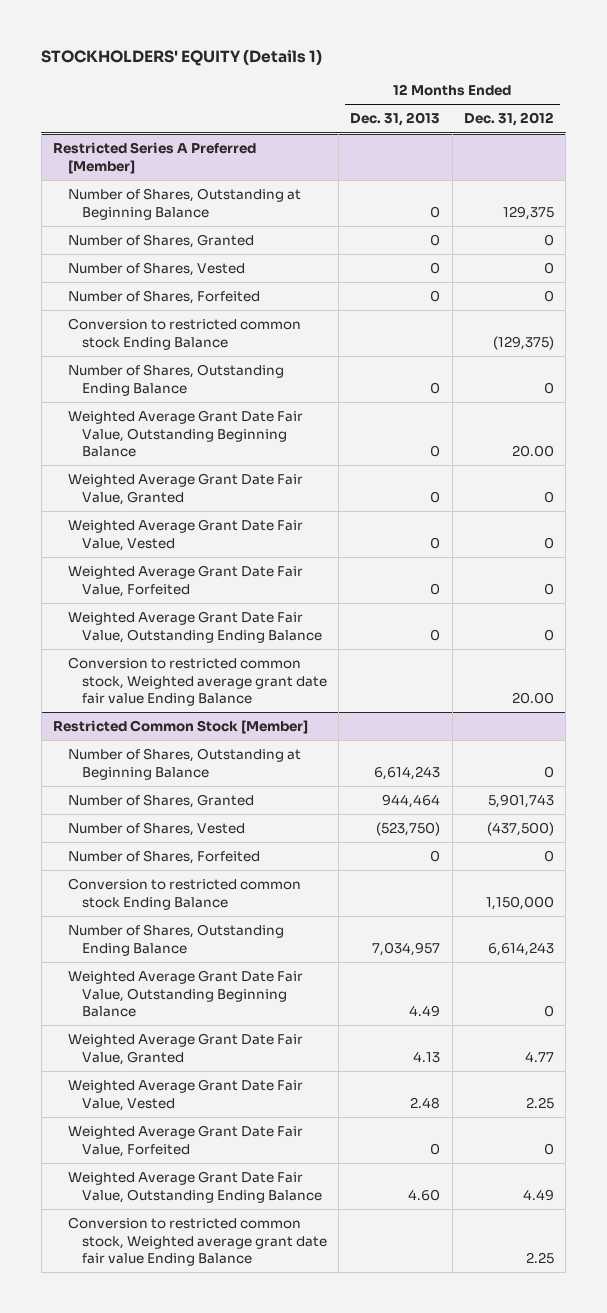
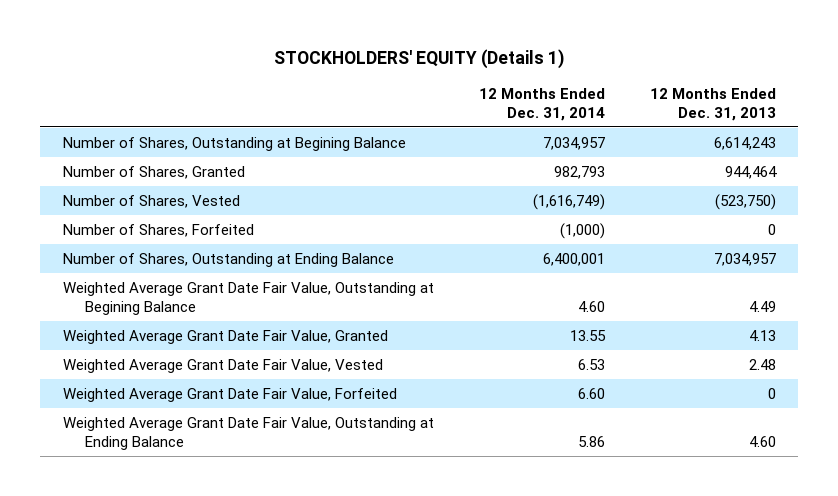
- | 12 Months Ended Dec. 31, 2013 | 12 Months Ended Dec. 31, 2012
+ | 12 Months Ended Dec. 31, 2014 | 12 Months Ended Dec. 31, 2013
- Restricted Series A Preferred [Member]
- Number of Shares, Outstanding at Beginning Balance | 0 | 129,375
- Number of Shares, Granted | 0 | 0
- Number of Shares, Vested | 0 | 0
- Number of Shares, Forfeited | 0 | 0
- Conversion to restricted common stock Ending Balance | | (129,375)
- Number of Shares, Outstanding Ending Balance | 0 | 0
- Weighted Average Grant Date Fair Value, Outstanding Beginning Balance | 0 | 20.00
- Weighted Average Grant Date Fair Value, Granted | 0 | 0
- Weighted Average Grant Date Fair Value, Vested | 0 | 0
- Weighted Average Grant Date Fair Value, Forfeited | 0 | 0
- Weighted Average Grant Date Fair Value, Outstanding Ending Balance | 0 | 0
- Conversion to restricted common stock, Weighted average grant date fair value Ending Balance | | 20.00
- Restricted Common Stock [Member]
- Number of Shares, Outstanding at Beginning Balance | 6,614,243 | 0
+ Number of Shares, Outstanding at Begining Balance | 7,034,957 | 6,614,243
- Conversion to restricted common stock Ending Balance | | 1,150,000
- Number of Shares, Outstanding Ending Balance | 7,034,957 | 6,614,243
- Weighted Average Grant Date Fair Value, Outstanding Beginning Balance | 4.49 | 0
+ Number of Shares, Outstanding at Ending Balance | 6,400,001 | 7,034,957
+ Weighted Average Grant Date Fair Value, Outstanding at Begining Balance | 4.60 | 4.49
- Weighted Average Grant Date Fair Value, Outstanding Ending Balance | 4.60 | 4.49
- Conversion to restricted common stock, Weighted average grant date fair value Ending Balance | | 2.25
+ Weighted Average Grant Date Fair Value, Outstanding at Ending Balance | 5.86 | 4.60

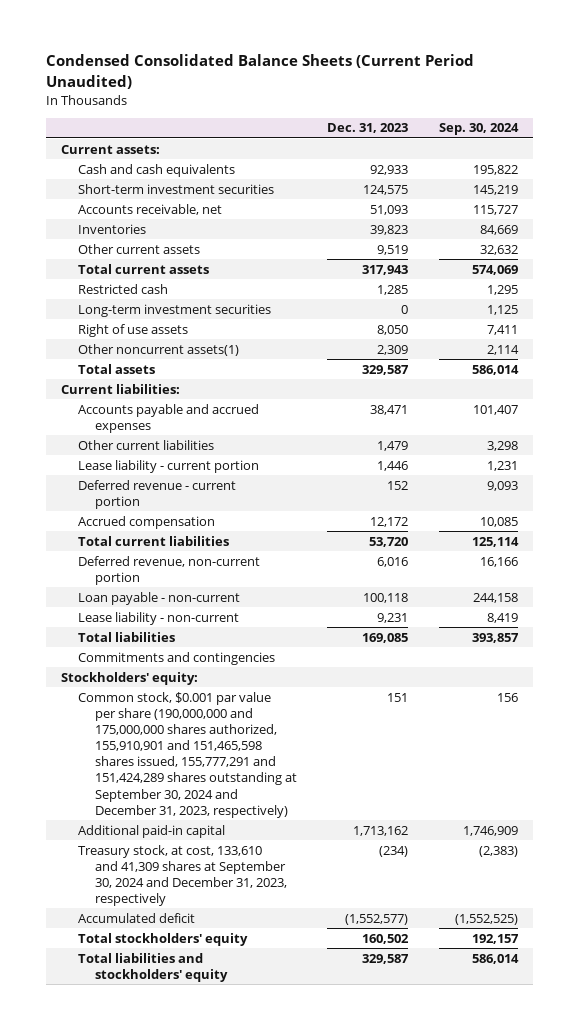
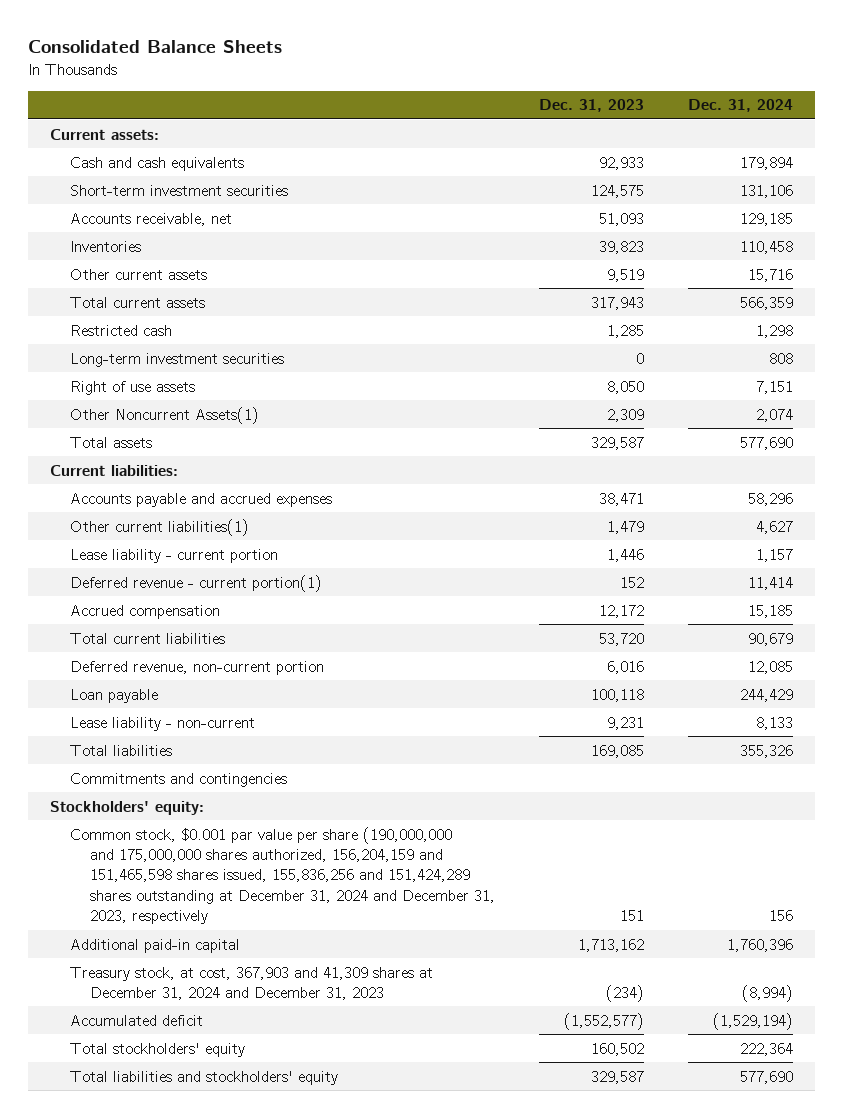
- Condensed Consolidated Balance Sheets (Current Period Unaudited)
+ Consolidated Balance Sheets
- | Dec. 31, 2023 | Sep. 30, 2024
+ | Dec. 31, 2023 | Dec. 31, 2024
- Other noncurrent assets(1) | 2,309 | 2,114
+ Other Noncurrent Assets(1) | 2,309 | 2,074
- Other current liabilities | 1,479 | 3,298
+ Other current liabilities(1) | 1,479 | 4,627
- Deferred revenue - current portion | 152 | 9,093
+ Deferred revenue - current portion(1) | 152 | 11,414
- Loan payable - non-current | 100,118 | 244,158
+ Loan payable | 100,118 | 244,429
- Common stock, $0.001 par value per share (190,000,000 and 175,000,000 shares authorized, 155,910,901 and 151,465,598 shares issued, 155,777,291 and 151,424,289 shares outstanding at September 30, 2024 and December 31, 2023, respectively) | 151 | 156
+ Common stock, $0.001 par value per share (190,000,000 and 175,000,000 shares authorized, 156,204,159 and 151,465,598 shares issued, 155,836,256 and 151,424,289 shares outstanding at December 31, 2024 and December 31, 2023, respectively | 151 | 156
- Treasury stock, at cost, 133,610 and 41,309 shares at September 30, 2024 and December 31, 2023, respectively | (234) | (2,383)
+ Treasury stock, at cost, 367,903 and 41,309 shares at December 31, 2024 and December 31, 2023 | (234) | (8,994)

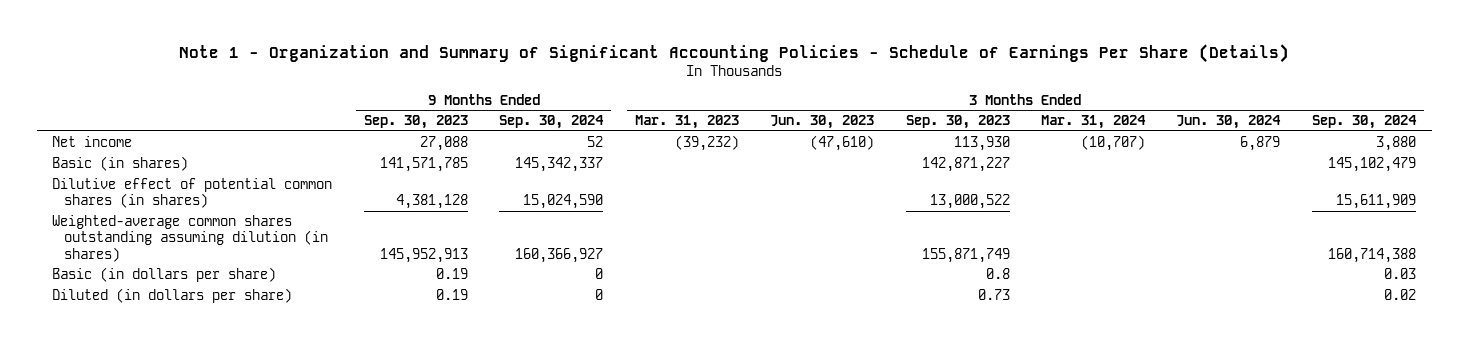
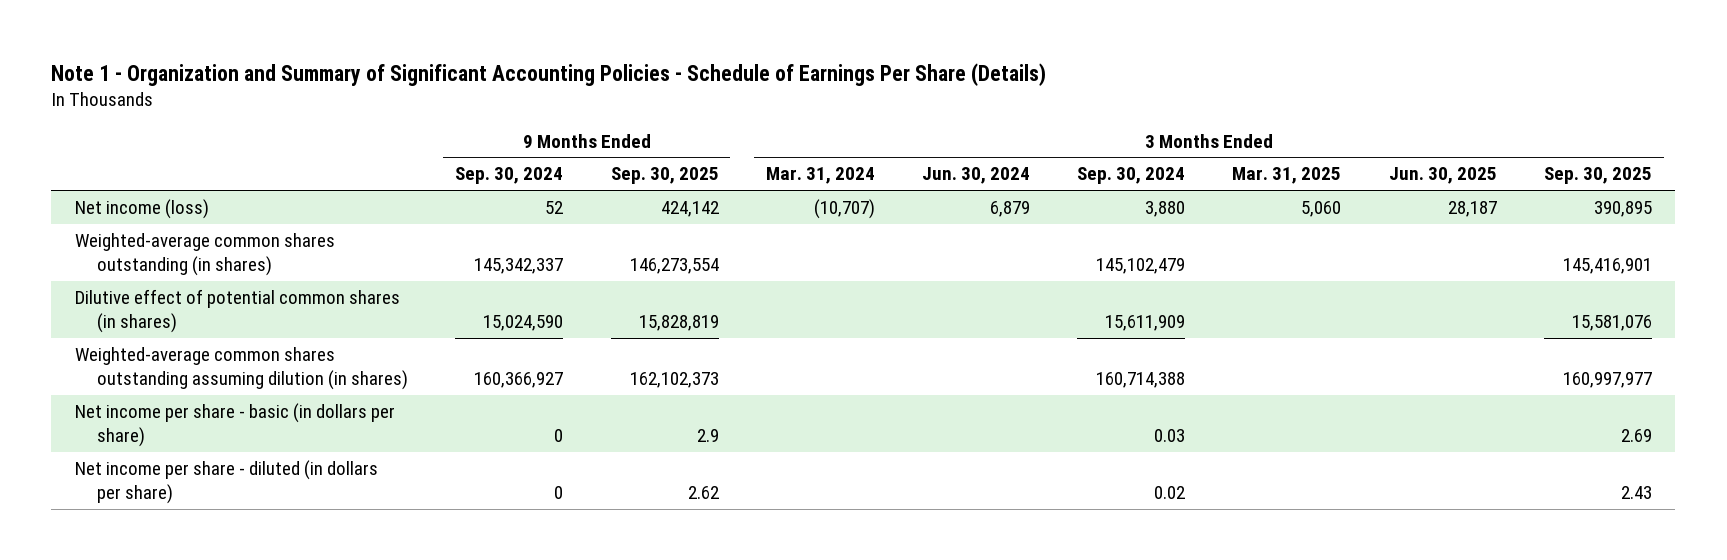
- | 9 Months Ended Sep. 30, 2023 | 9 Months Ended Sep. 30, 2024 | 3 Months Ended Mar. 31, 2023 | 3 Months Ended Jun. 30, 2023 | 3 Months Ended Sep. 30, 2023 | 3 Months Ended Mar. 31, 2024 | 3 Months Ended Jun. 30, 2024 | 3 Months Ended Sep. 30, 2024
+ | 9 Months Ended Sep. 30, 2024 | 9 Months Ended Sep. 30, 2025 | 3 Months Ended Mar. 31, 2024 | 3 Months Ended Jun. 30, 2024 | 3 Months Ended Sep. 30, 2024 | 3 Months Ended Mar. 31, 2025 | 3 Months Ended Jun. 30, 2025 | 3 Months Ended Sep. 30, 2025
- Net income | 27,088 | 52 | (39,232) | (47,610) | 113,930 | (10,707) | 6,879 | 3,880
- Basic (in shares) | 141,571,785 | 145,342,337 | | | 142,871,227 | | | 145,102,479
+ Net income (loss) | 52 | 424,142 | (10,707) | 6,879 | 3,880 | 5,060 | 28,187 | 390,895
+ Weighted-average common shares outstanding (in shares) | 145,342,337 | 146,273,554 | | | 145,102,479 | | | 145,416,901
- Basic (in dollars per share) | 0.19 | 0 | | | 0.8 | | | 0.03
- Diluted (in dollars per share) | 0.19 | 0 | | | 0.73 | | | 0.02
+ Net income per share - basic (in dollars per share) | 0 | 2.9 | | | 0.03 | | | 2.69
+ Net income per share - diluted (in dollars per share) | 0 | 2.62 | | | 0.02 | | | 2.43

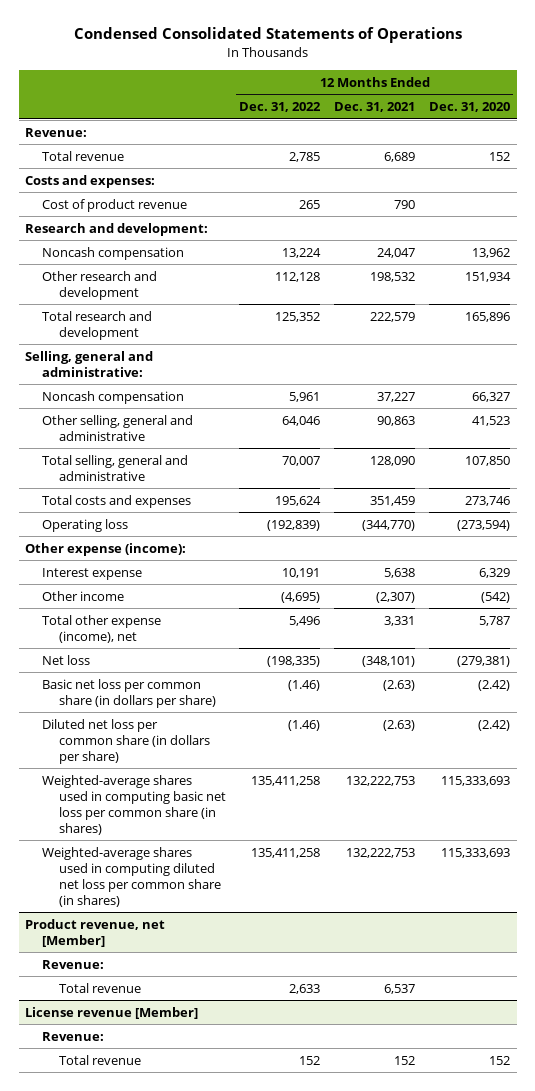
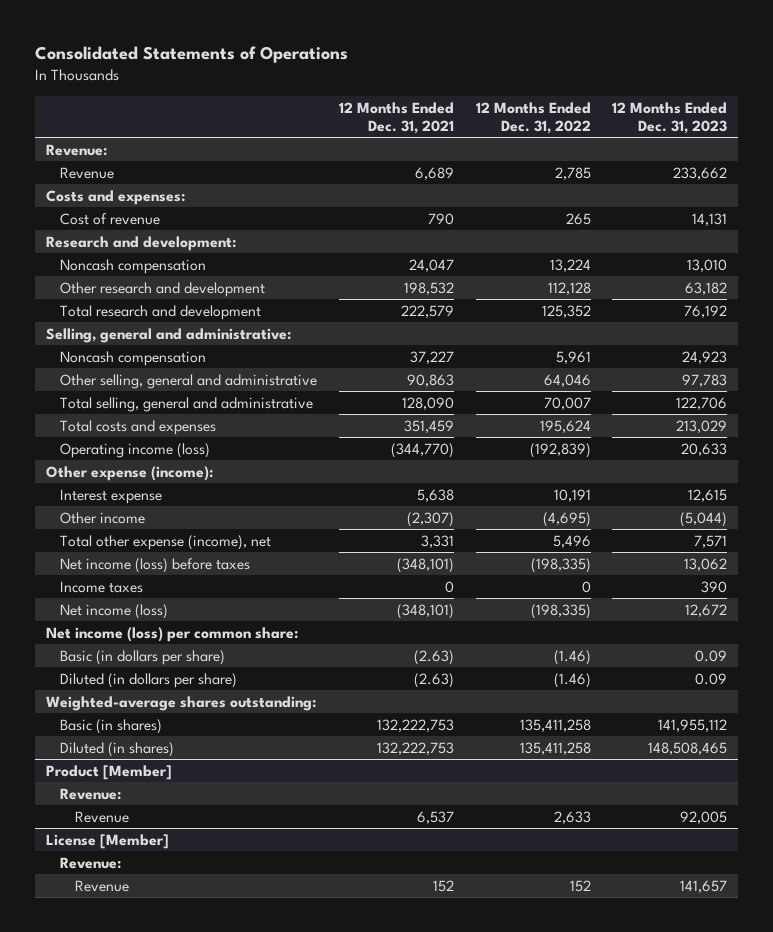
- Condensed Consolidated Statements of Operations
+ Consolidated Statements of Operations
- | 12 Months Ended Dec. 31, 2022 | 12 Months Ended Dec. 31, 2021 | 12 Months Ended Dec. 31, 2020
+ | 12 Months Ended Dec. 31, 2021 | 12 Months Ended Dec. 31, 2022 | 12 Months Ended Dec. 31, 2023
- Total revenue | 2,785 | 6,689 | 152
+ Revenue | 6,689 | 2,785 | 233,662
- Cost of product revenue | 265 | 790 |
+ Cost of revenue | 790 | 265 | 14,131
- Operating loss | (192,839) | (344,770) | (273,594)
+ Operating income (loss) | (344,770) | (192,839) | 20,633
- Net loss | (198,335) | (348,101) | (279,381)
- Basic net loss per common share (in dollars per share) | (1.46) | (2.63) | (2.42)
- Diluted net loss per common share (in dollars per share) | (1.46) | (2.63) | (2.42)
- Weighted-average shares used in computing basic net loss per common share (in shares) | 135,411,258 | 132,222,753 | 115,333,693
- Weighted-average shares used in computing diluted net loss per common share (in shares) | 135,411,258 | 132,222,753 | 115,333,693
- Product revenue, net [Member]
+ Net income (loss) before taxes | (348,101) | (198,335) | 13,062
+ Income taxes | 0 | 0 | 390
+ Net income (loss) | (348,101) | (198,335) | 12,672
+ Net income (loss) per common share:
+ Basic (in dollars per share) | (2.63) | (1.46) | 0.09
+ Diluted (in dollars per share) | (2.63) | (1.46) | 0.09
+ Weighted-average shares outstanding:
+ Basic (in shares) | 132,222,753 | 135,411,258 | 141,955,112
+ Diluted (in shares) | 132,222,753 | 135,411,258 | 148,508,465
+ Product [Member]
- Total revenue | 2,633 | 6,537 |
- License revenue [Member]
+ Revenue | 6,537 | 2,633 | 92,005
+ License [Member]
- Total revenue | 152 | 152 | 152
+ Revenue | 152 | 152 | 141,657

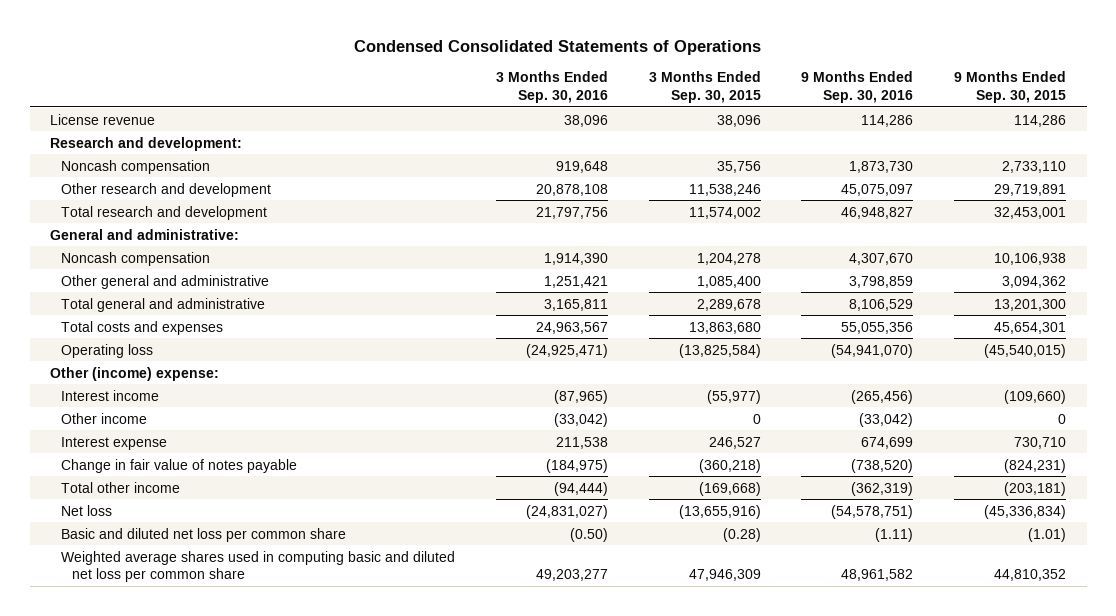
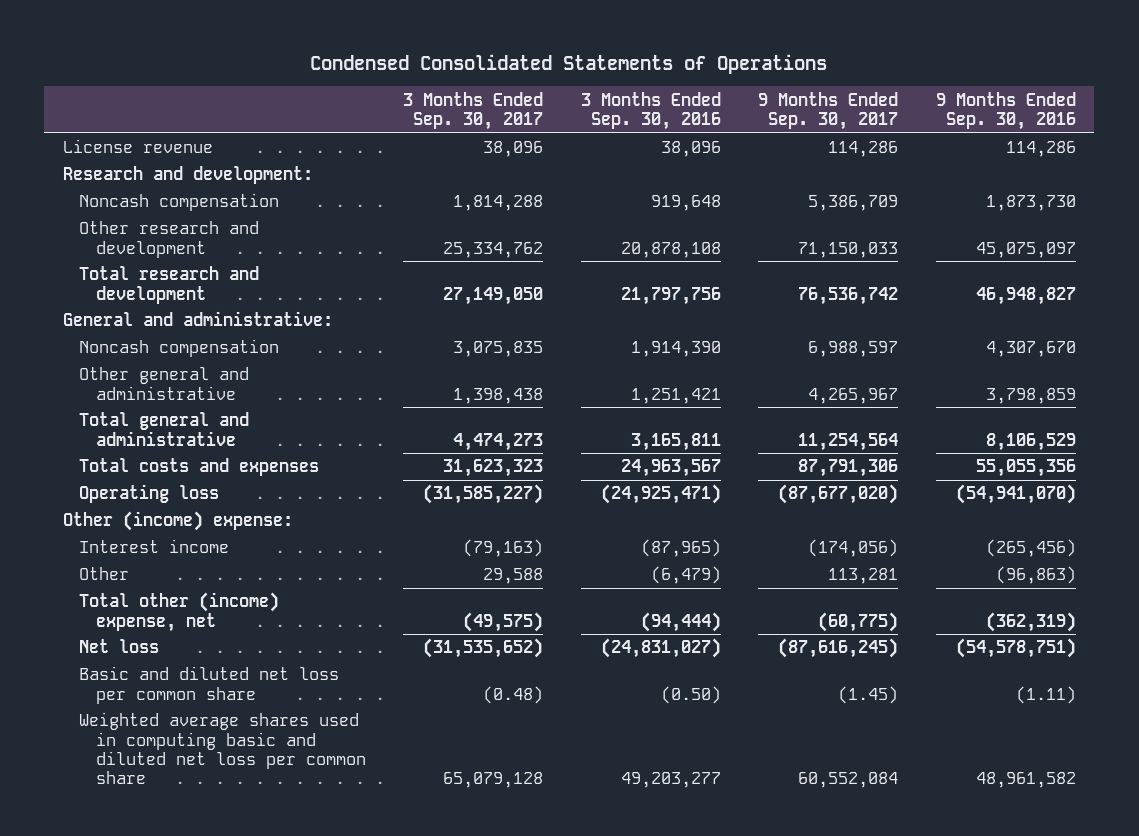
- | 3 Months Ended Sep. 30, 2016 | 3 Months Ended Sep. 30, 2015 | 9 Months Ended Sep. 30, 2016 | 9 Months Ended Sep. 30, 2015
+ | 3 Months Ended Sep. 30, 2017 | 3 Months Ended Sep. 30, 2016 | 9 Months Ended Sep. 30, 2017 | 9 Months Ended Sep. 30, 2016
- Other income | (33,042) | 0 | (33,042) | 0
- Interest expense | 211,538 | 246,527 | 674,699 | 730,710
- Change in fair value of notes payable | (184,975) | (360,218) | (738,520) | (824,231)
- Total other income | (94,444) | (169,668) | (362,319) | (203,181)
+ Other | 29,588 | (6,479) | 113,281 | (96,863)
+ Total other (income) expense, net | (49,575) | (94,444) | (60,775) | (362,319)

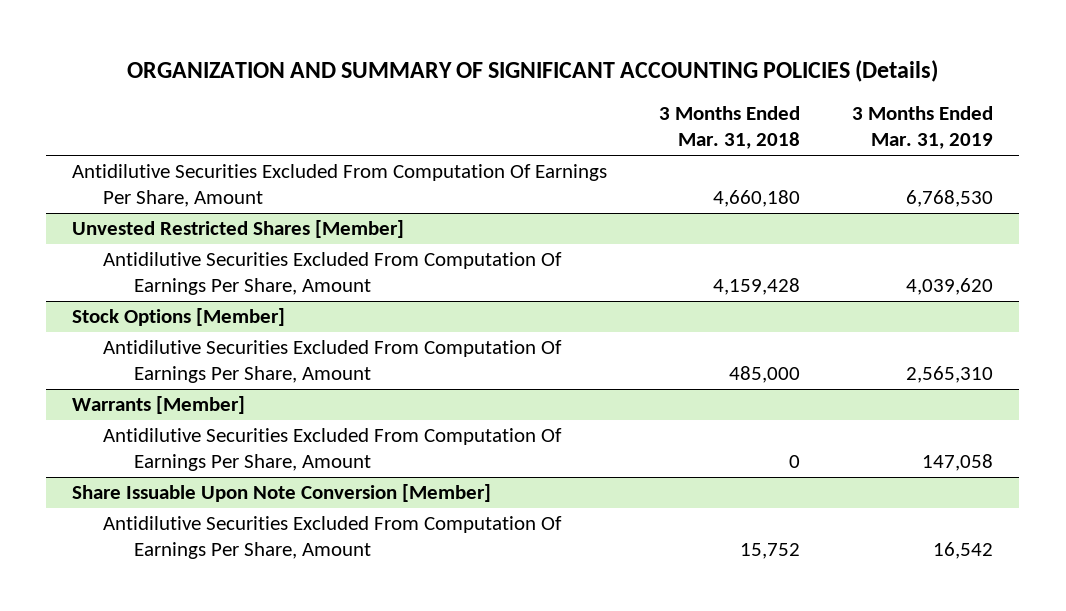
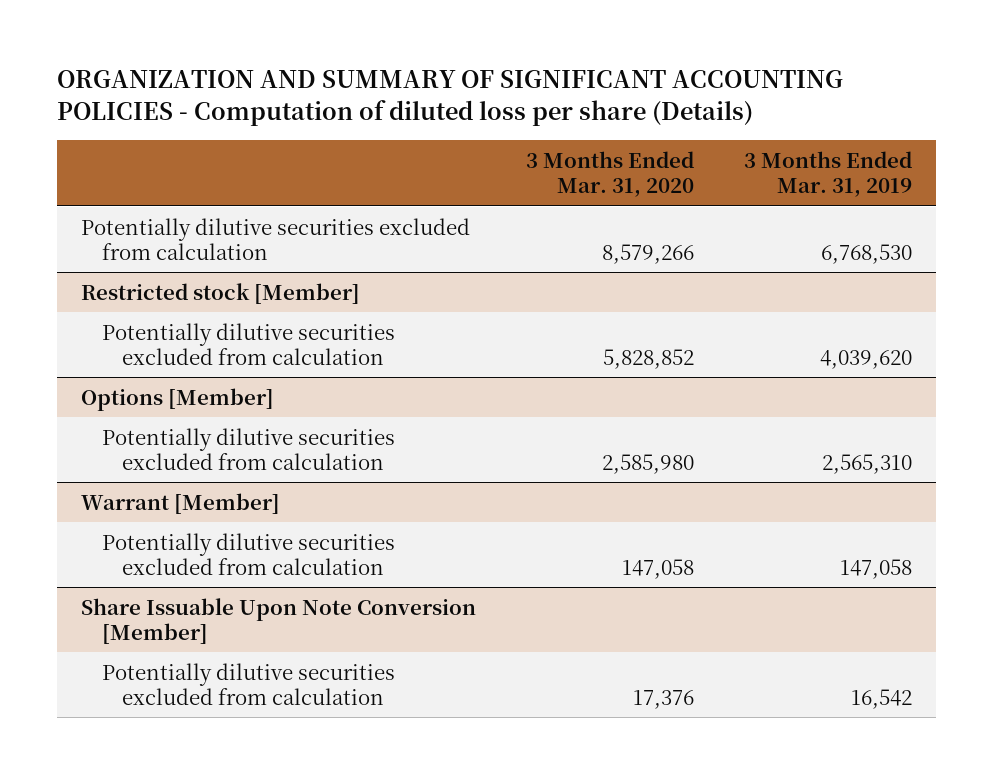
- ORGANIZATION AND SUMMARY OF SIGNIFICANT ACCOUNTING POLICIES (Details)
+ ORGANIZATION AND SUMMARY OF SIGNIFICANT ACCOUNTING POLICIES - Computation of diluted loss per share (Details)
- | 3 Months Ended Mar. 31, 2018 | 3 Months Ended Mar. 31, 2019
+ | 3 Months Ended Mar. 31, 2020 | 3 Months Ended Mar. 31, 2019
- Antidilutive Securities Excluded From Computation Of Earnings Per Share, Amount | 4,660,180 | 6,768,530
- Unvested Restricted Shares [Member]
- Antidilutive Securities Excluded From Computation Of Earnings Per Share, Amount | 4,159,428 | 4,039,620
- Stock Options [Member]
- Antidilutive Securities Excluded From Computation Of Earnings Per Share, Amount | 485,000 | 2,565,310
- Warrants [Member]
- Antidilutive Securities Excluded From Computation Of Earnings Per Share, Amount | 0 | 147,058
+ Potentially dilutive securities excluded from calculation | 8,579,266 | 6,768,530
+ Restricted stock [Member]
+ Potentially dilutive securities excluded from calculation | 5,828,852 | 4,039,620
+ Options [Member]
+ Potentially dilutive securities excluded from calculation | 2,585,980 | 2,565,310
+ Warrant [Member]
+ Potentially dilutive securities excluded from calculation | 147,058 | 147,058
@ Share Issuable Upon Note Conversion [Member]
- Antidilutive Securities Excluded From Computation Of Earnings Per Share, Amount | 15,752 | 16,542
+ Potentially dilutive securities excluded from calculation | 17,376 | 16,542

